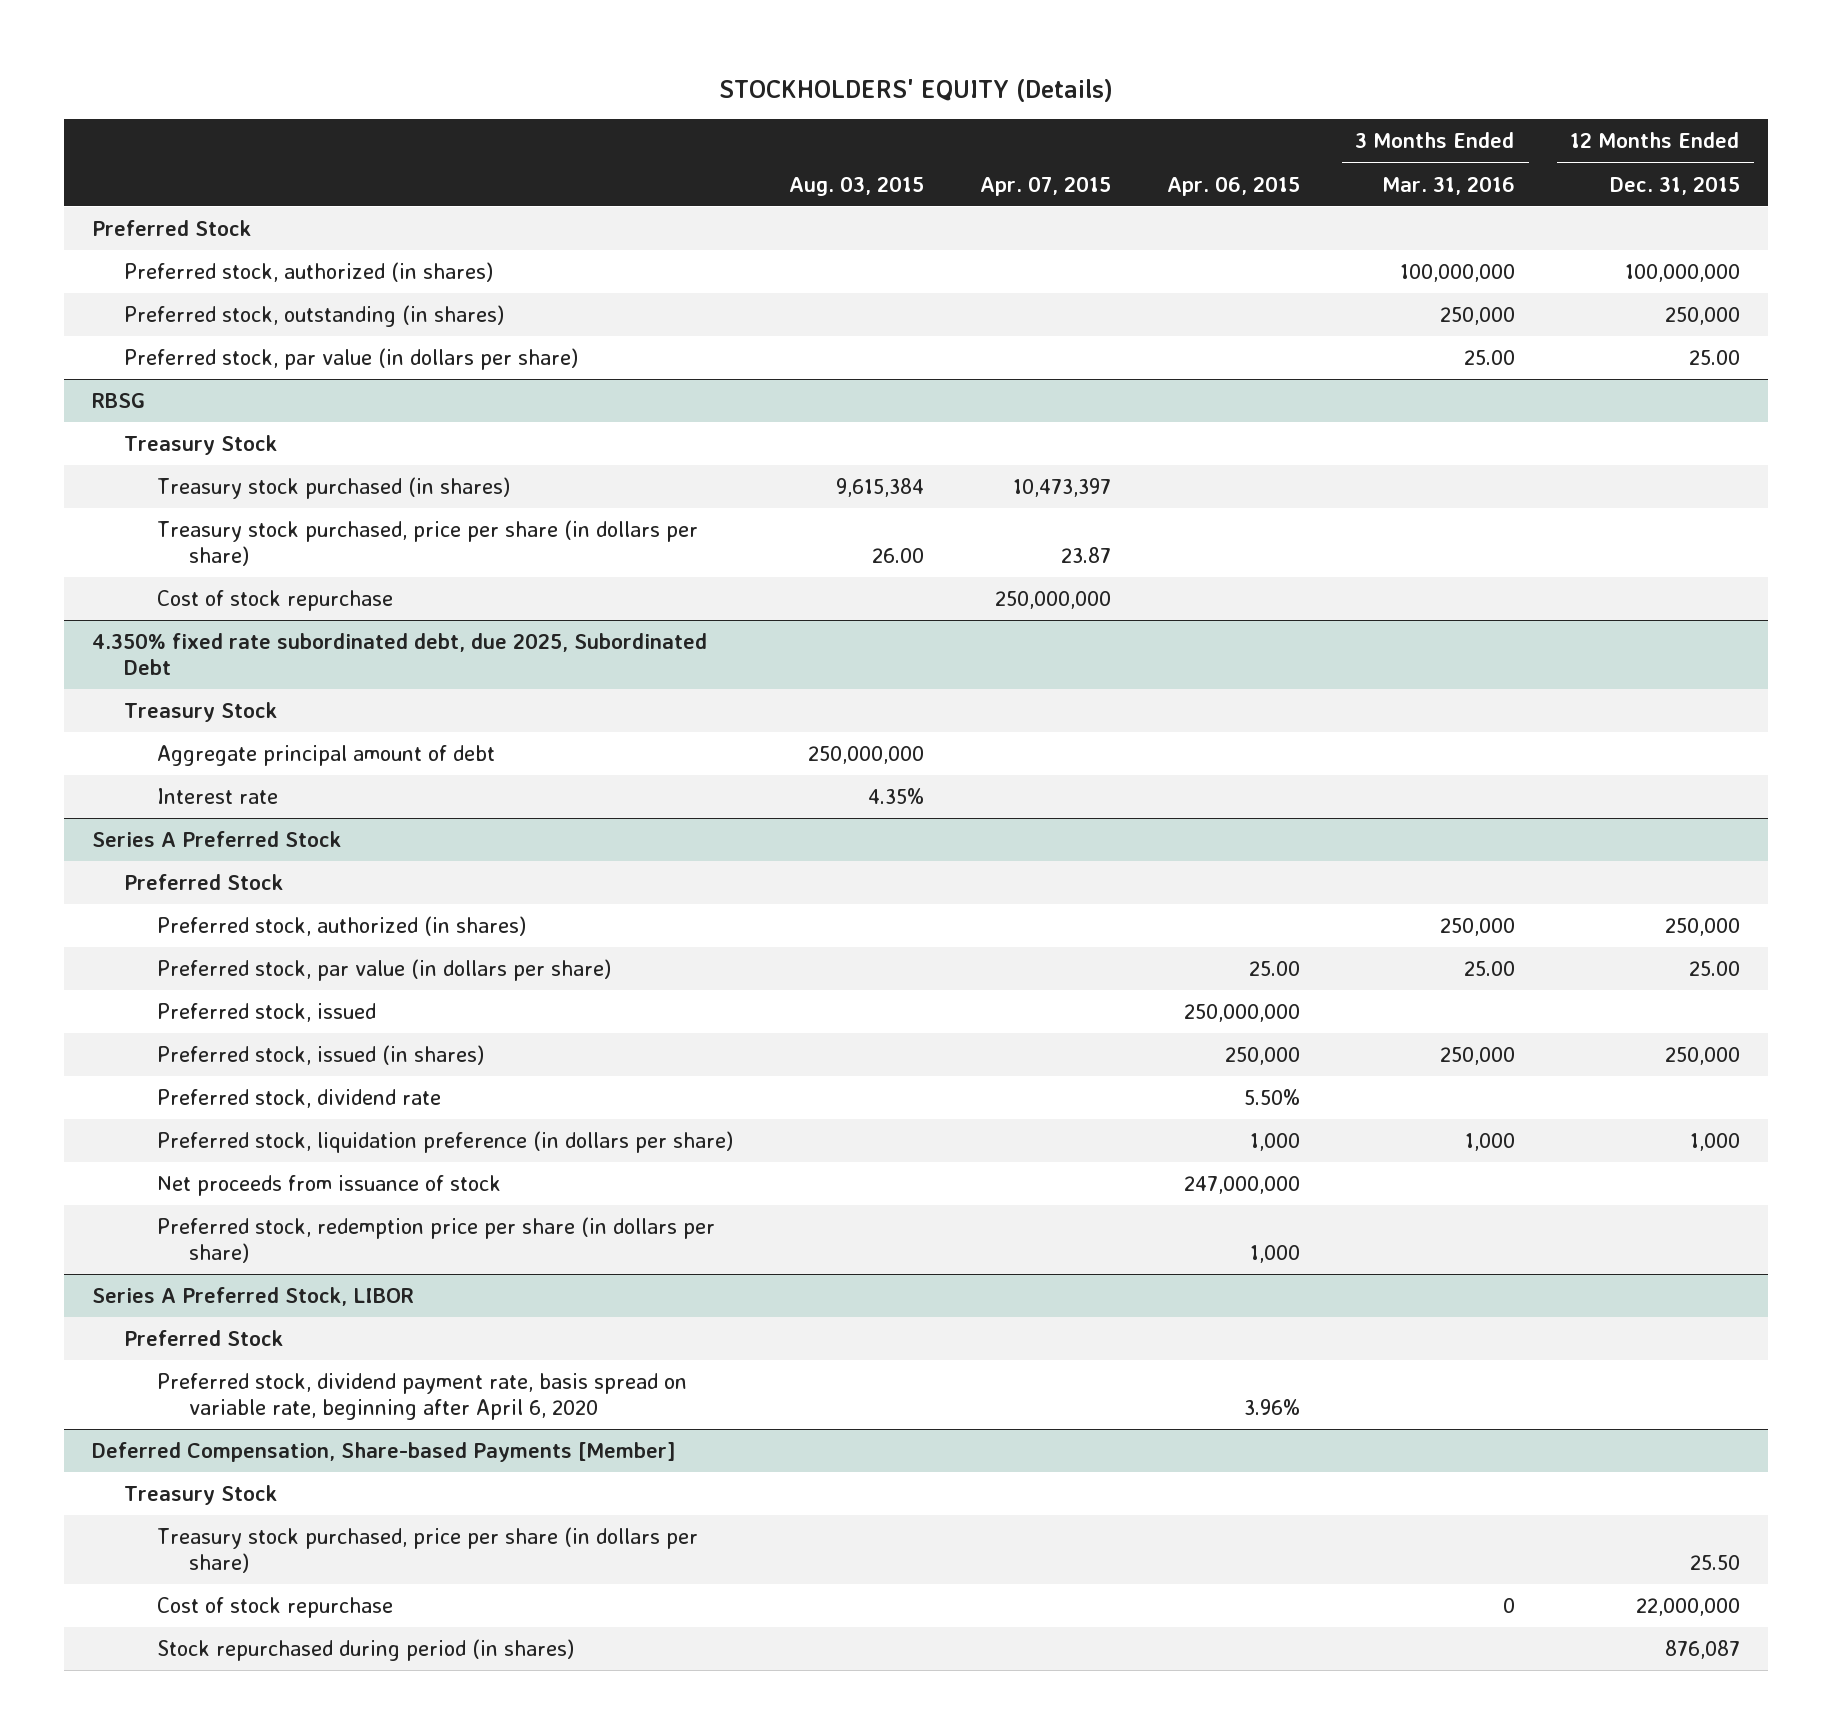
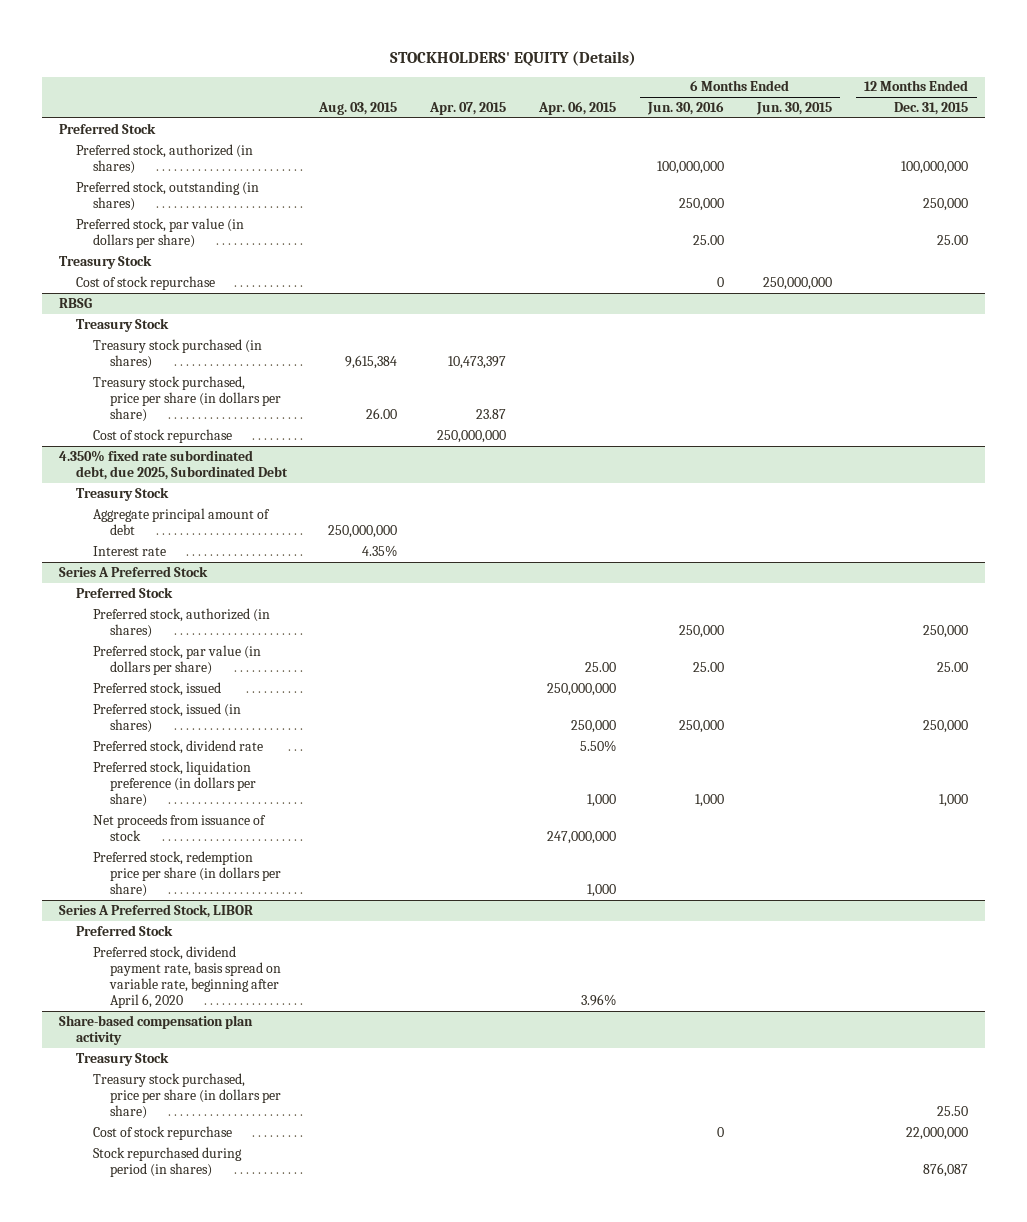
- | Aug. 03, 2015 | Apr. 07, 2015 | Apr. 06, 2015 | 3 Months Ended Mar. 31, 2016 | 12 Months Ended Dec. 31, 2015
+ | Aug. 03, 2015 | Apr. 07, 2015 | Apr. 06, 2015 | 6 Months Ended Jun. 30, 2016 | 6 Months Ended Jun. 30, 2015 | 12 Months Ended Dec. 31, 2015
+ Treasury Stock
+ Cost of stock repurchase | | | | 0 | 250,000,000 |
- Deferred Compensation, Share-based Payments [Member]
+ Share-based compensation plan activity

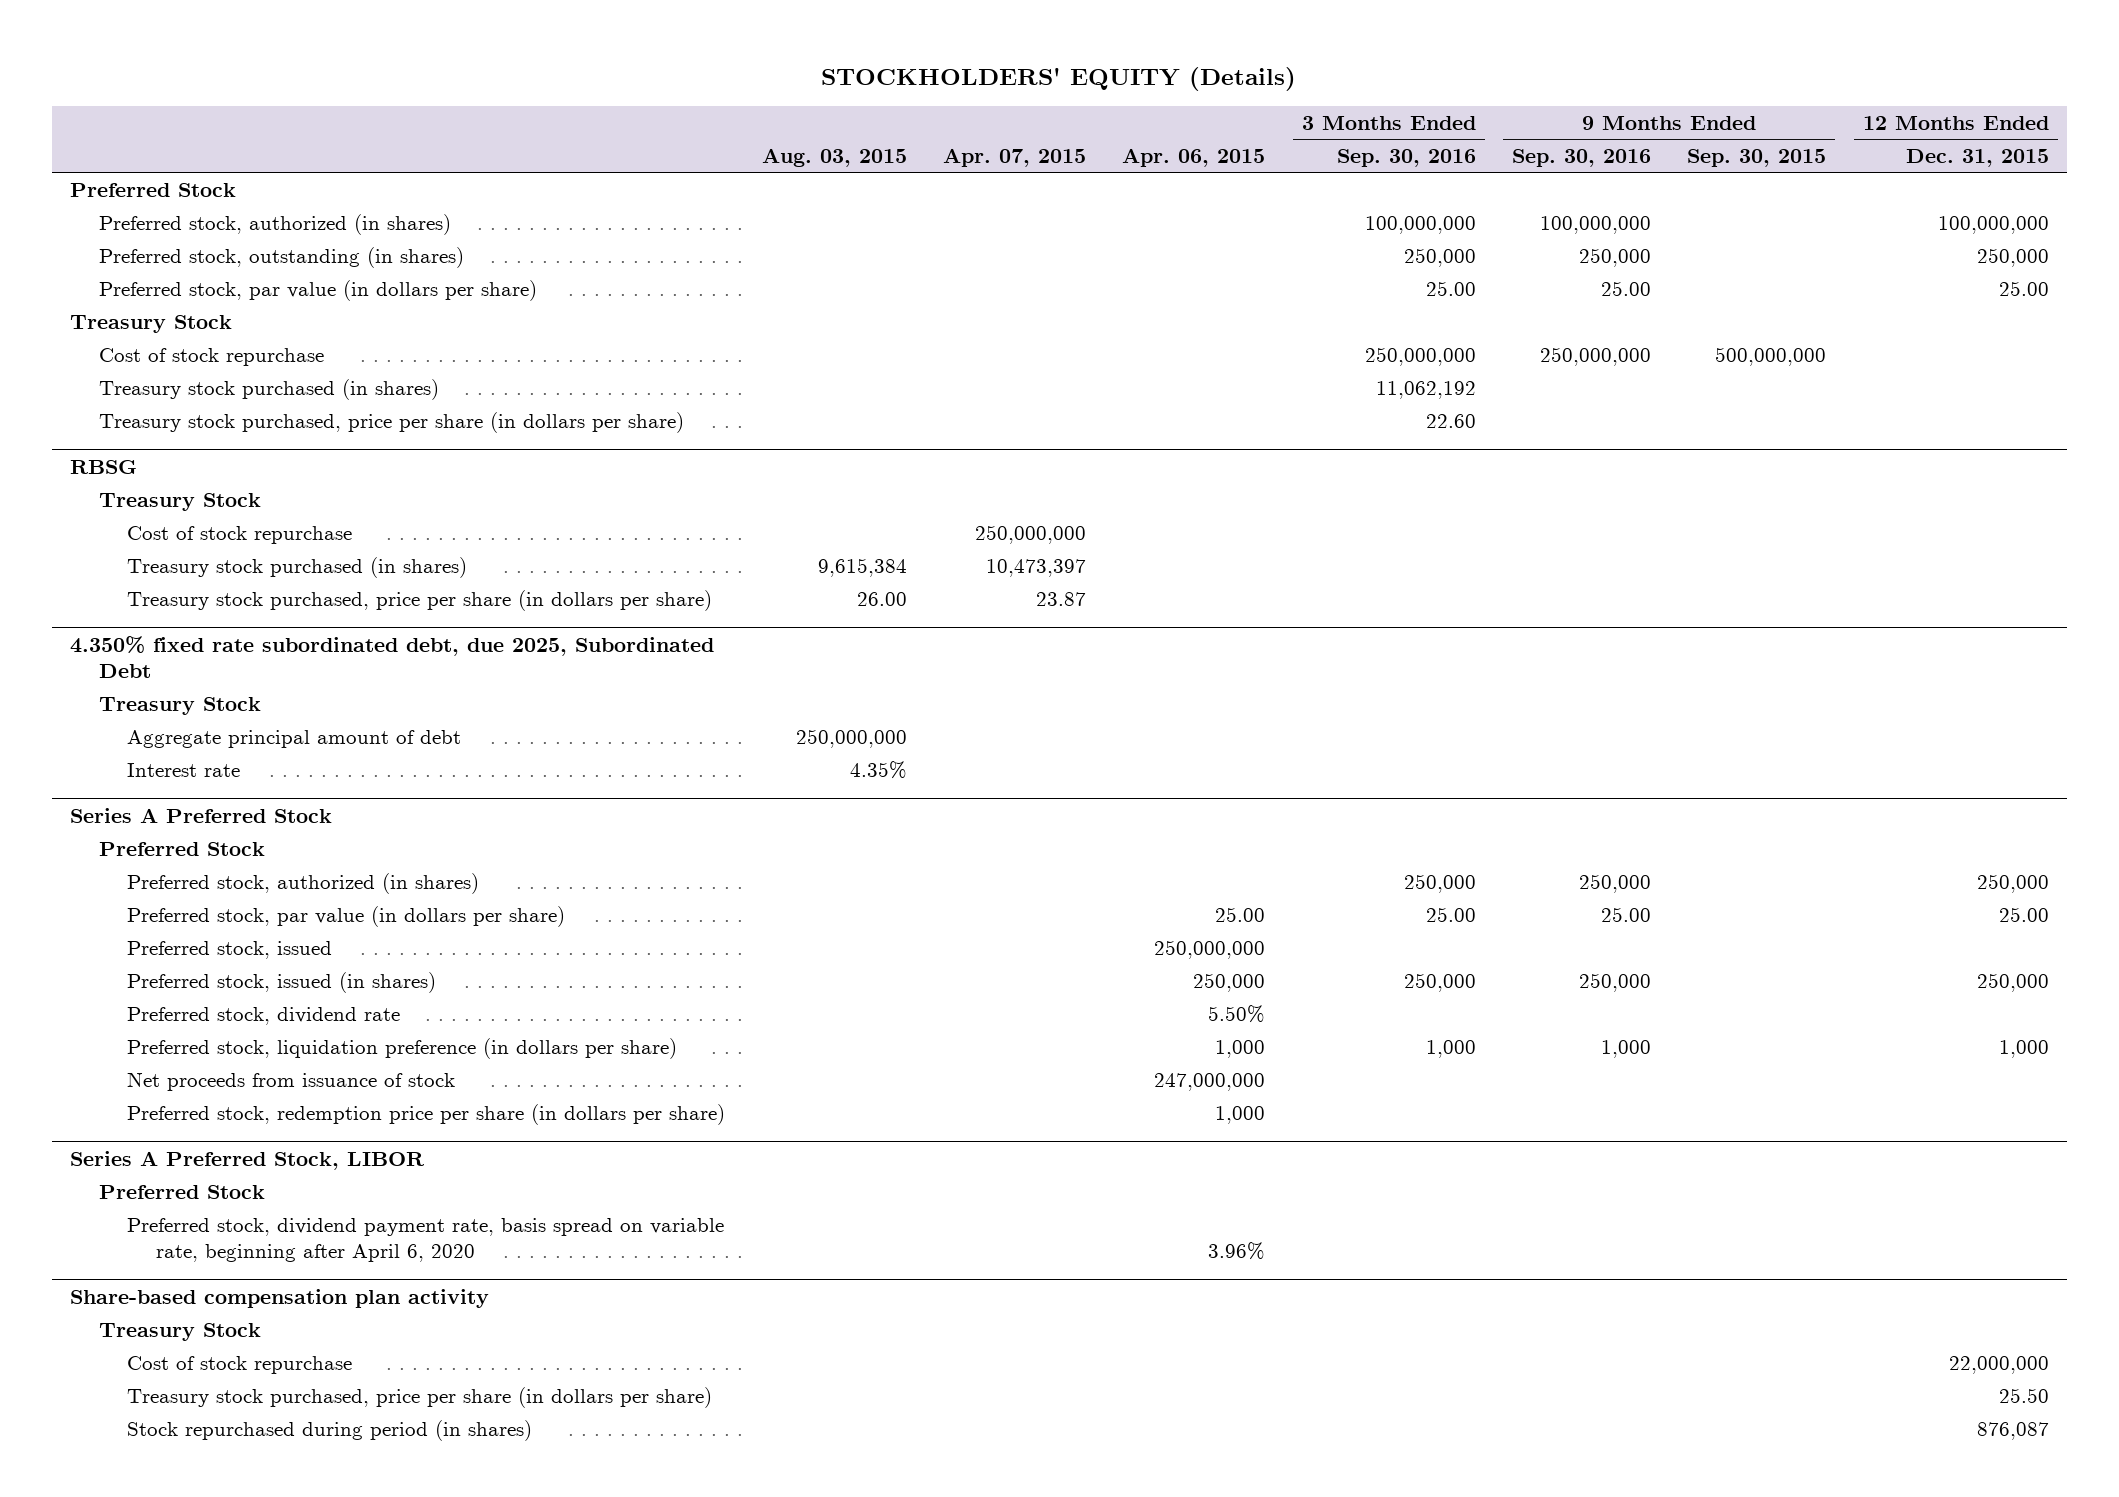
- | Aug. 03, 2015 | Apr. 07, 2015 | Apr. 06, 2015 | 6 Months Ended Jun. 30, 2016 | 6 Months Ended Jun. 30, 2015 | 12 Months Ended Dec. 31, 2015
+ | Aug. 03, 2015 | Apr. 07, 2015 | Apr. 06, 2015 | 3 Months Ended Sep. 30, 2016 | 9 Months Ended Sep. 30, 2016 | 9 Months Ended Sep. 30, 2015 | 12 Months Ended Dec. 31, 2015
+ Treasury stock purchased (in shares) | | | | 11,062,192 | | |
+ Treasury stock purchased, price per share (in dollars per share) | | | | 22.60 | | |
@ RBSG
moved up: Cost of stock repurchase | | 250,000,000 | | | | |
@ Share-based compensation plan activity
moved down: Treasury stock purchased, price per share (in dollars per share) | | | | | | | 25.50

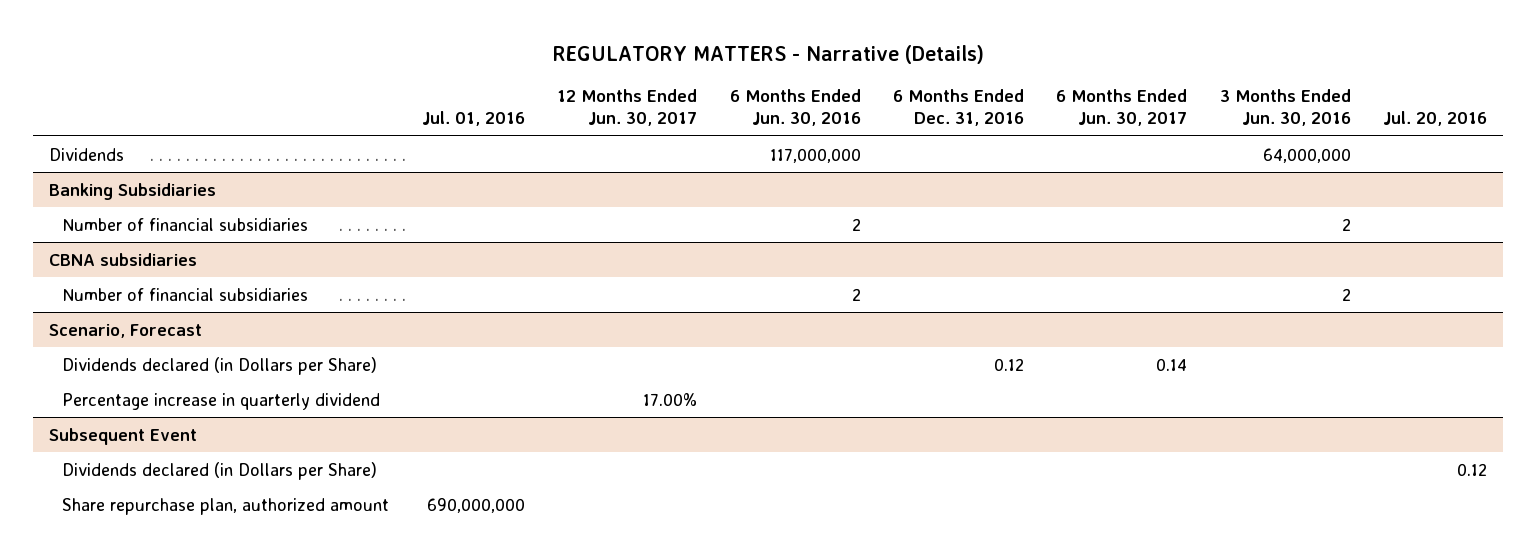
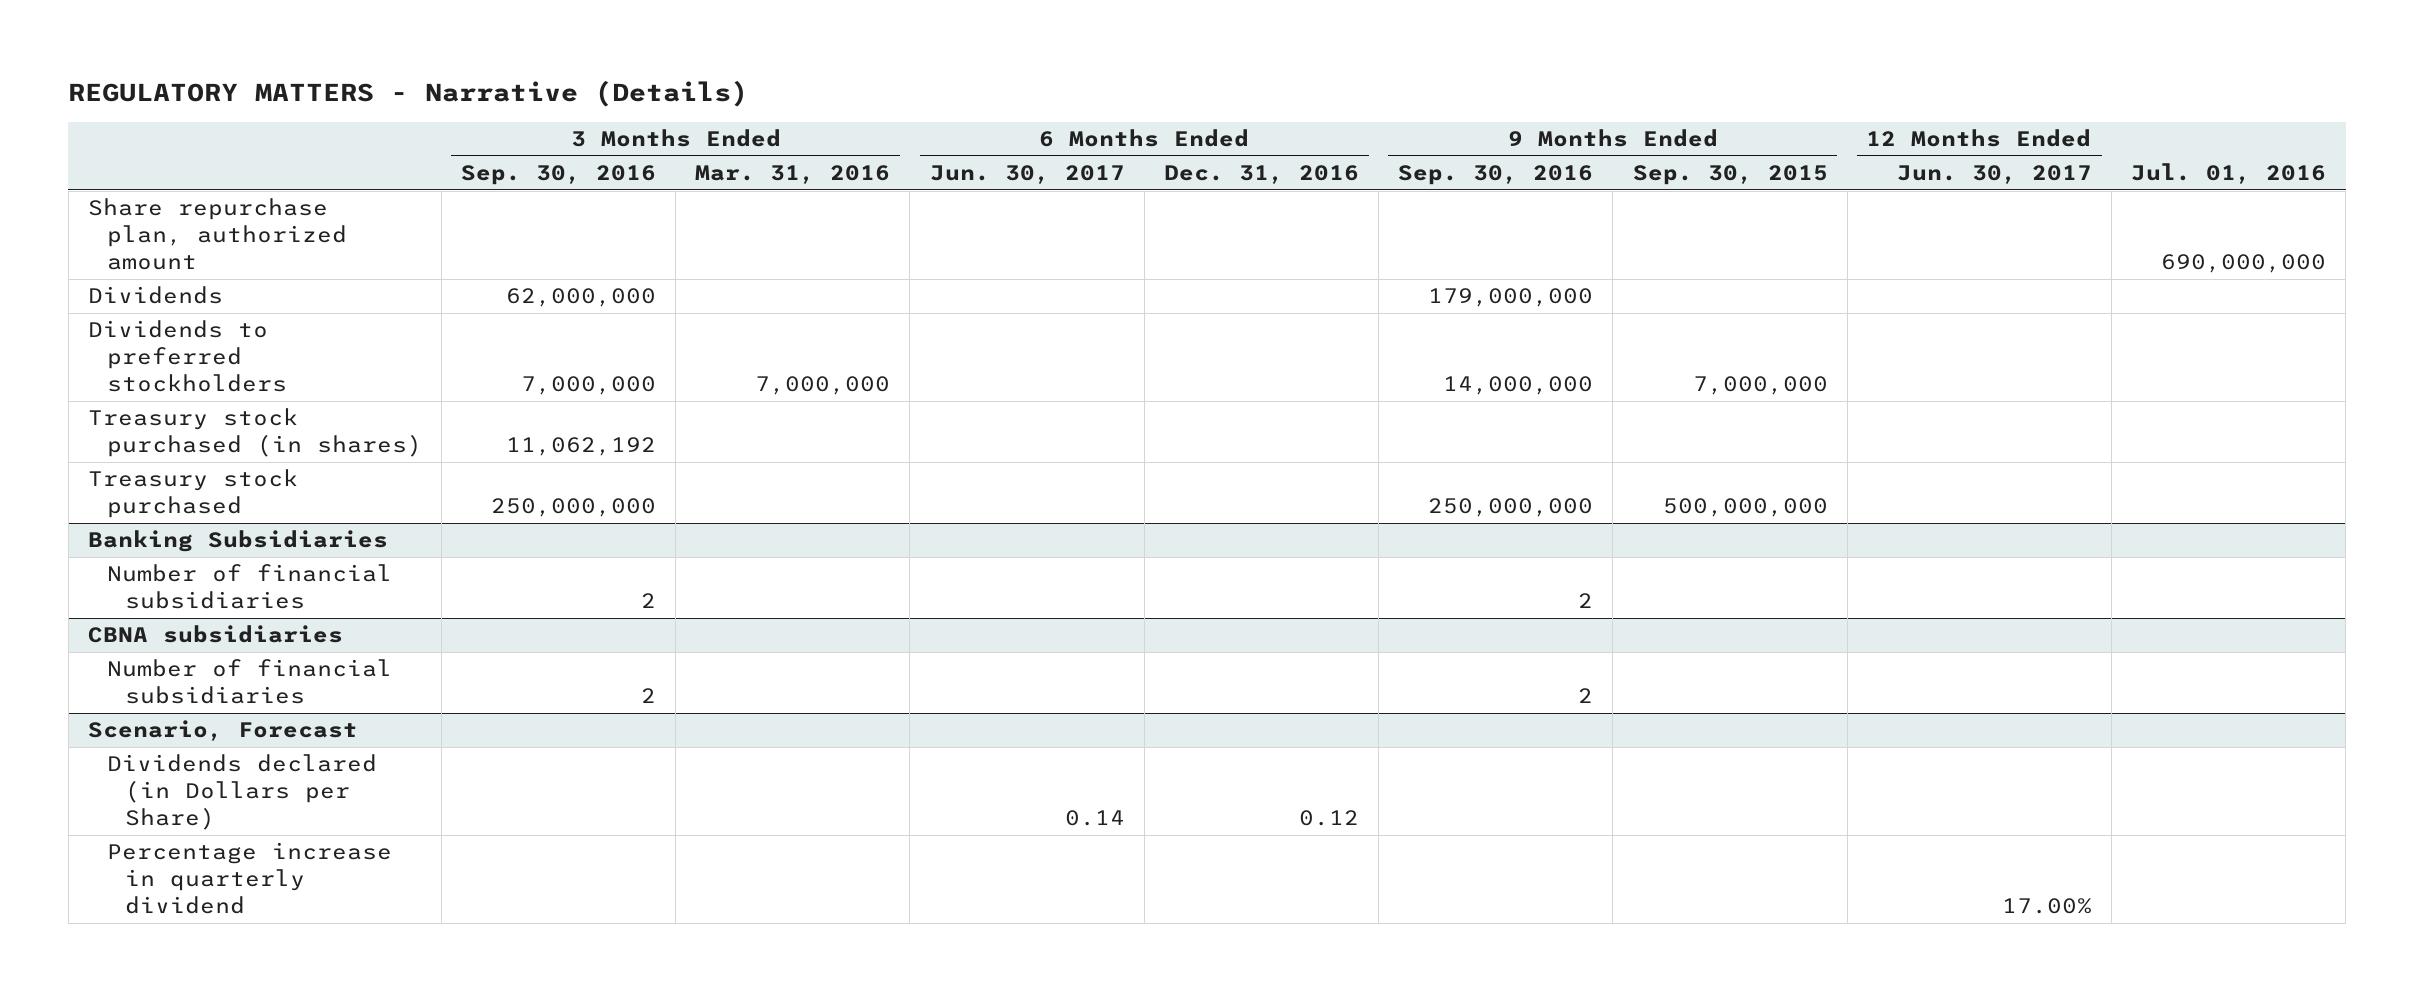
- | Jul. 01, 2016 | 12 Months Ended Jun. 30, 2017 | 6 Months Ended Jun. 30, 2016 | 6 Months Ended Dec. 31, 2016 | 6 Months Ended Jun. 30, 2017 | 3 Months Ended Jun. 30, 2016 | Jul. 20, 2016
+ | 3 Months Ended Sep. 30, 2016 | 3 Months Ended Mar. 31, 2016 | 6 Months Ended Jun. 30, 2017 | 6 Months Ended Dec. 31, 2016 | 9 Months Ended Sep. 30, 2016 | 9 Months Ended Sep. 30, 2015 | 12 Months Ended Jun. 30, 2017 | Jul. 01, 2016
+ Share repurchase plan, authorized amount | | | | | | | | 690,000,000
+ Dividends to preferred stockholders | 7,000,000 | 7,000,000 | | | 14,000,000 | 7,000,000 | |
+ Treasury stock purchased (in shares) | 11,062,192 | | | | | | |
+ Treasury stock purchased | 250,000,000 | | | | 250,000,000 | 500,000,000 | |
- Subsequent Event
- Dividends declared (in Dollars per Share) | | | | | | | 0.12
- Share repurchase plan, authorized amount | 690,000,000 | | | | | |

